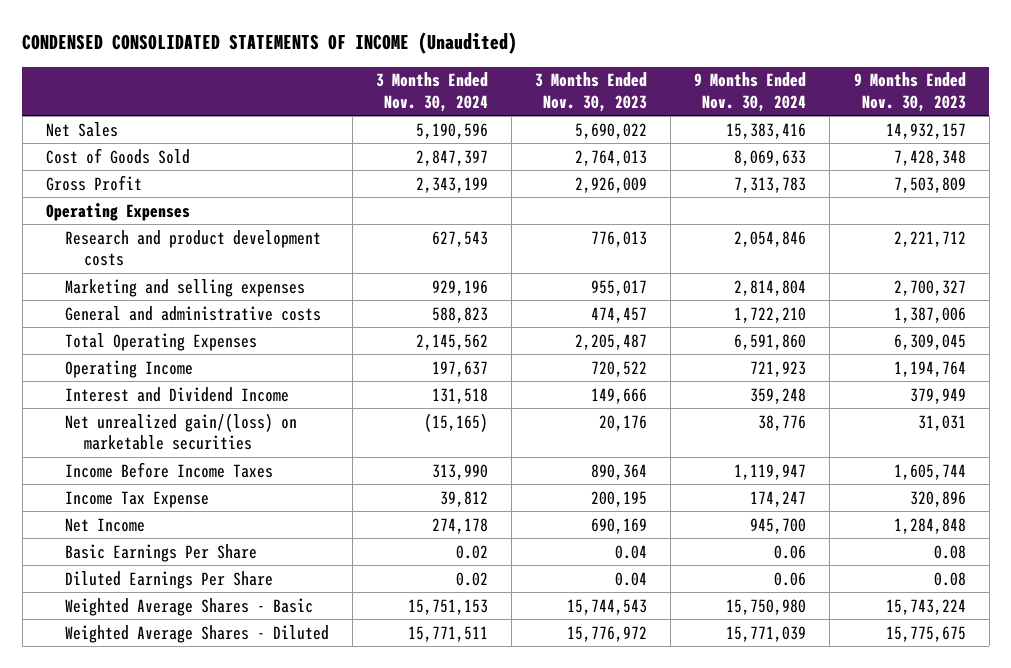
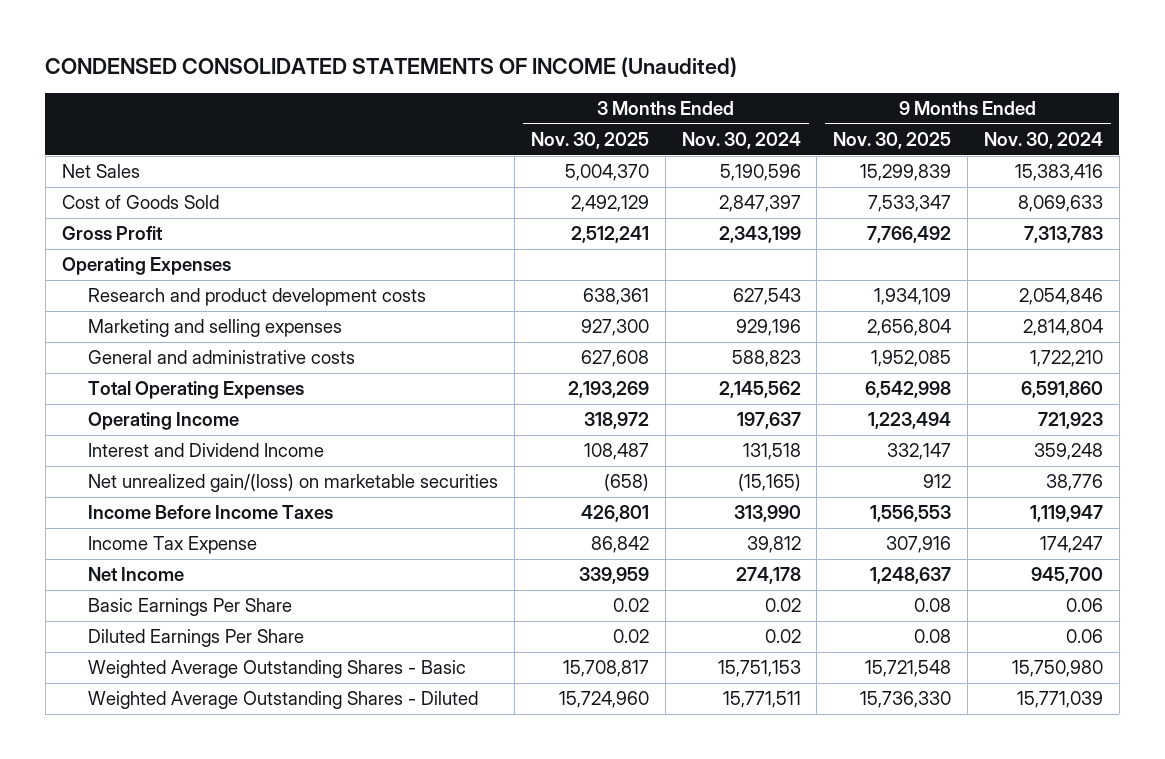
- | 3 Months Ended Nov. 30, 2024 | 3 Months Ended Nov. 30, 2023 | 9 Months Ended Nov. 30, 2024 | 9 Months Ended Nov. 30, 2023
+ | 3 Months Ended Nov. 30, 2025 | 3 Months Ended Nov. 30, 2024 | 9 Months Ended Nov. 30, 2025 | 9 Months Ended Nov. 30, 2024
- Weighted Average Shares - Basic | 15,751,153 | 15,744,543 | 15,750,980 | 15,743,224
- Weighted Average Shares - Diluted | 15,771,511 | 15,776,972 | 15,771,039 | 15,775,675
+ Weighted Average Outstanding Shares - Basic | 15,708,817 | 15,751,153 | 15,721,548 | 15,750,980
+ Weighted Average Outstanding Shares - Diluted | 15,724,960 | 15,771,511 | 15,736,330 | 15,771,039

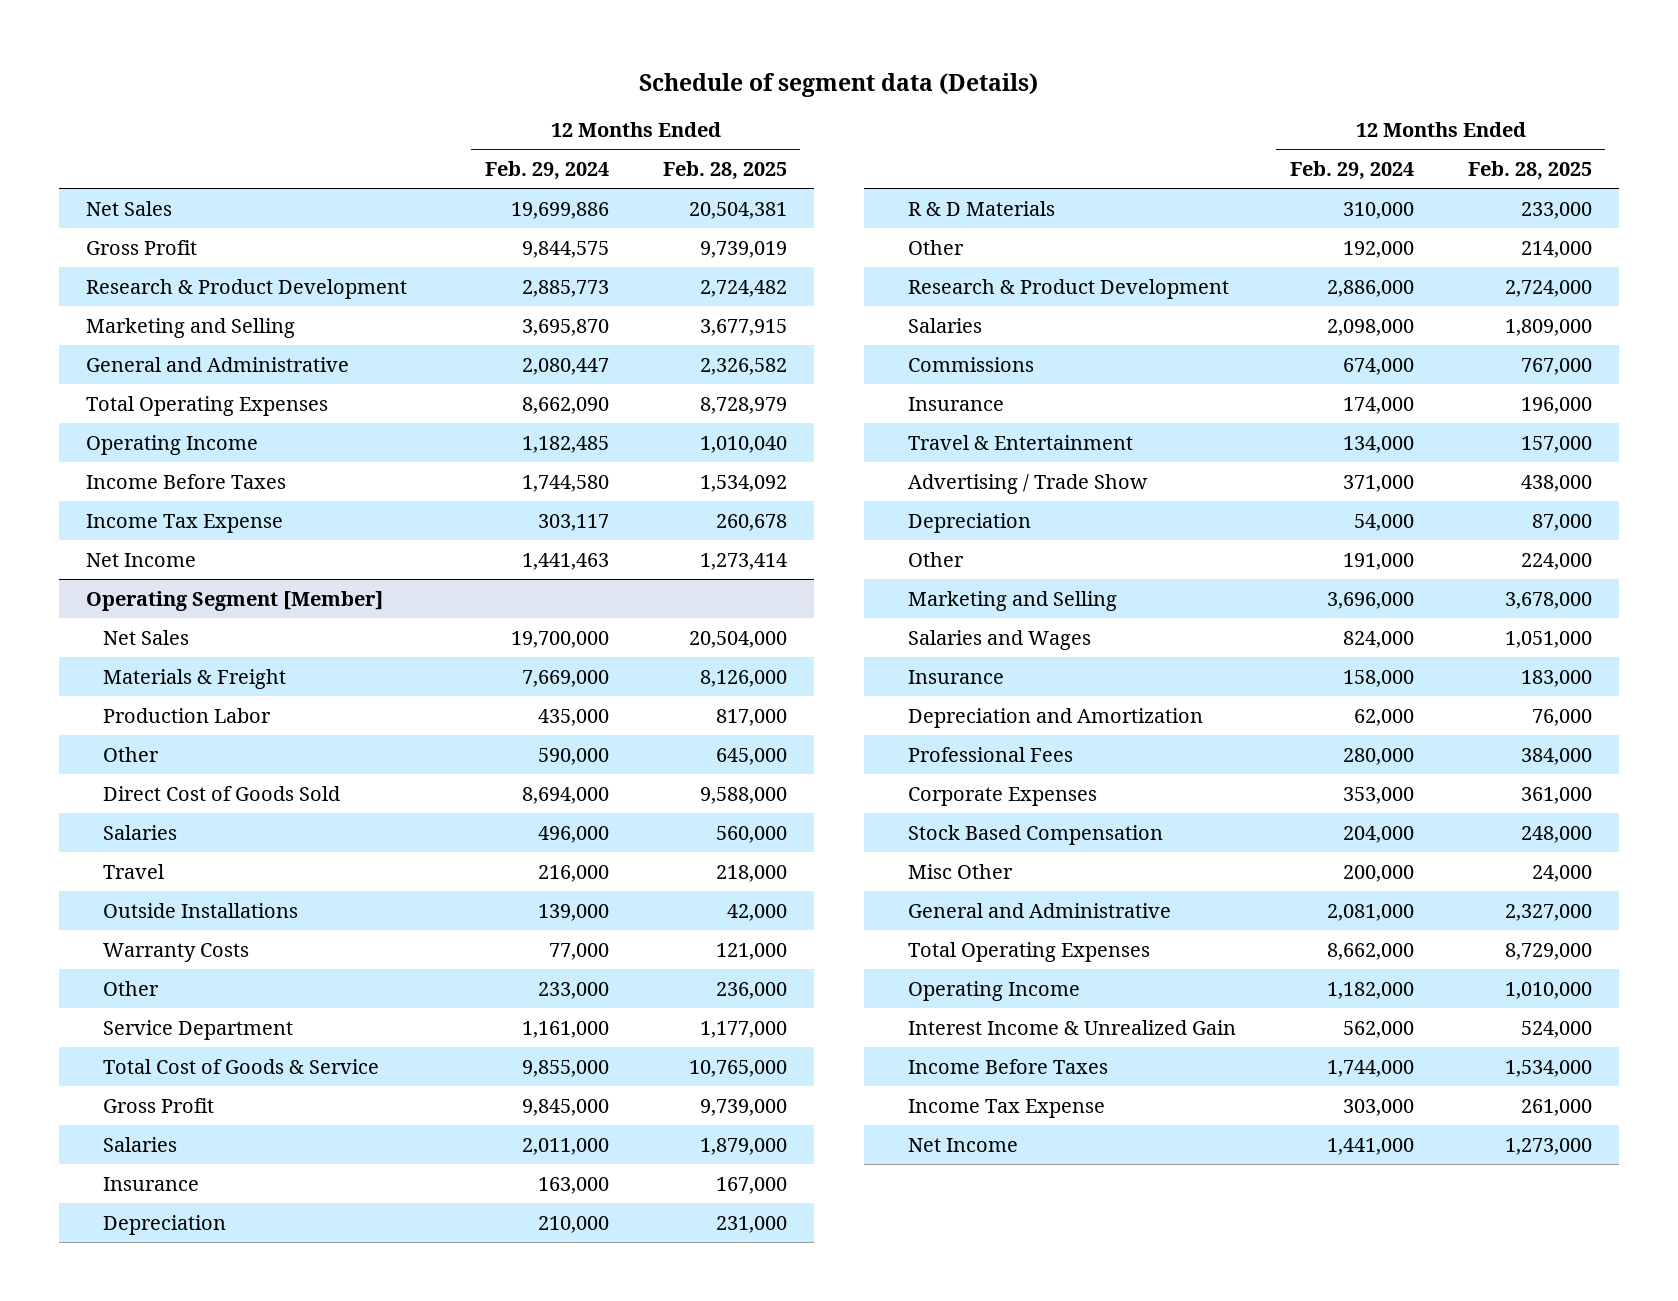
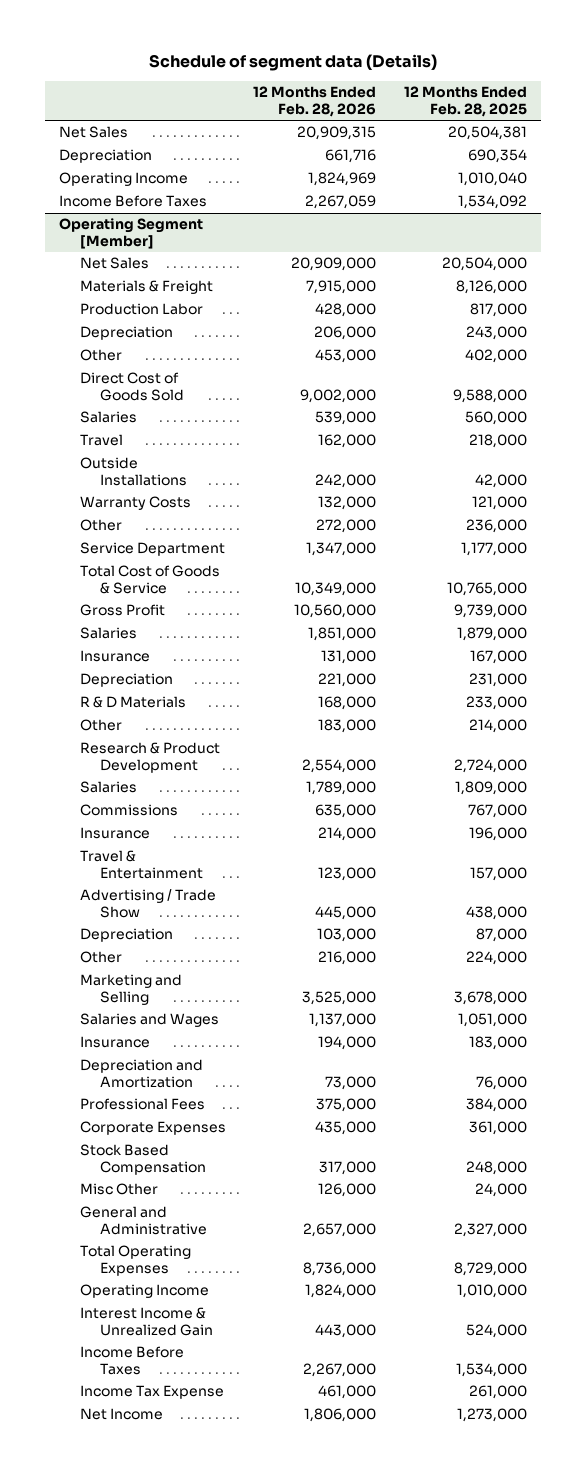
- | 12 Months Ended Feb. 29, 2024 | 12 Months Ended Feb. 28, 2025
+ | 12 Months Ended Feb. 28, 2026 | 12 Months Ended Feb. 28, 2025
- Gross Profit | 9,844,575 | 9,739,019
- Research & Product Development | 2,885,773 | 2,724,482
- Marketing and Selling | 3,695,870 | 3,677,915
- General and Administrative | 2,080,447 | 2,326,582
- Total Operating Expenses | 8,662,090 | 8,728,979
+ Depreciation | 661,716 | 690,354
- Income Tax Expense | 303,117 | 260,678
- Net Income | 1,441,463 | 1,273,414
@ Operating Segment [Member]
- Other | 590,000 | 645,000
+ Depreciation | 206,000 | 243,000
+ Other | 453,000 | 402,000

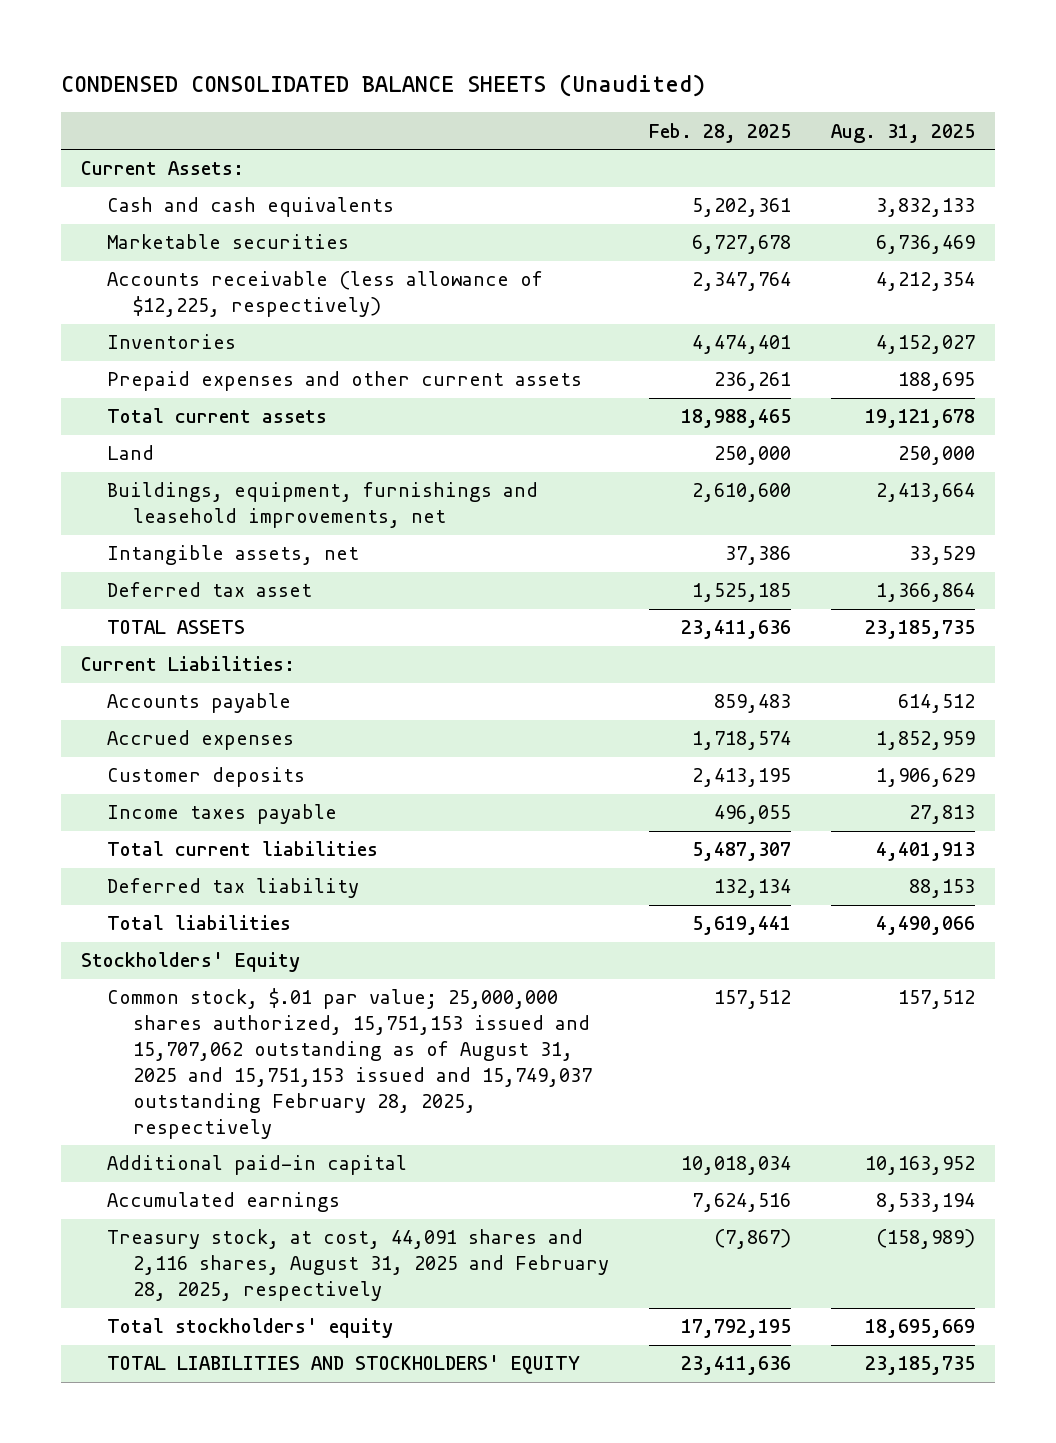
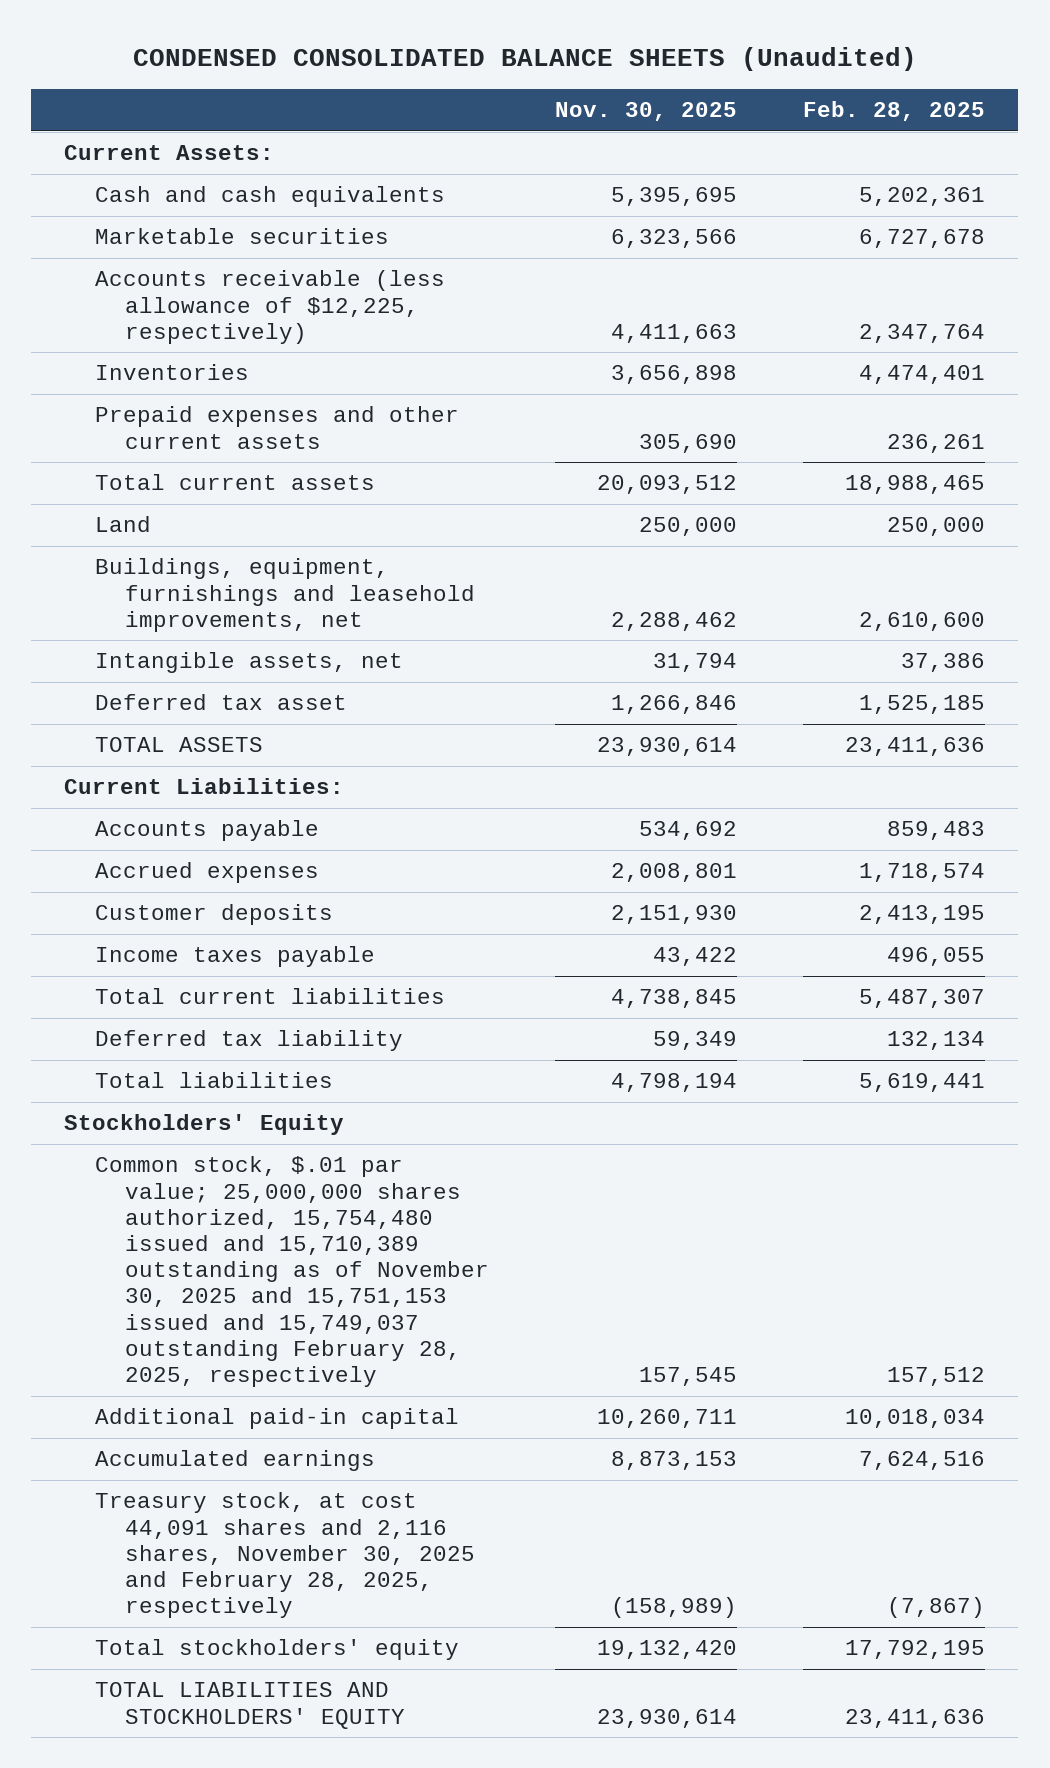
- | Feb. 28, 2025 | Aug. 31, 2025
+ | Nov. 30, 2025 | Feb. 28, 2025
- Common stock, $.01 par value; 25,000,000 shares authorized, 15,751,153 issued and 15,707,062 outstanding as of August 31, 2025 and 15,751,153 issued and 15,749,037 outstanding February 28, 2025, respectively | 157,512 | 157,512
+ Common stock, $.01 par value; 25,000,000 shares authorized, 15,754,480 issued and 15,710,389 outstanding as of November 30, 2025 and 15,751,153 issued and 15,749,037 outstanding February 28, 2025, respectively | 157,545 | 157,512
- Treasury stock, at cost, 44,091 shares and 2,116 shares, August 31, 2025 and February 28, 2025, respectively | (7,867) | (158,989)
+ Treasury stock, at cost 44,091 shares and 2,116 shares, November 30, 2025 and February 28, 2025, respectively | (158,989) | (7,867)

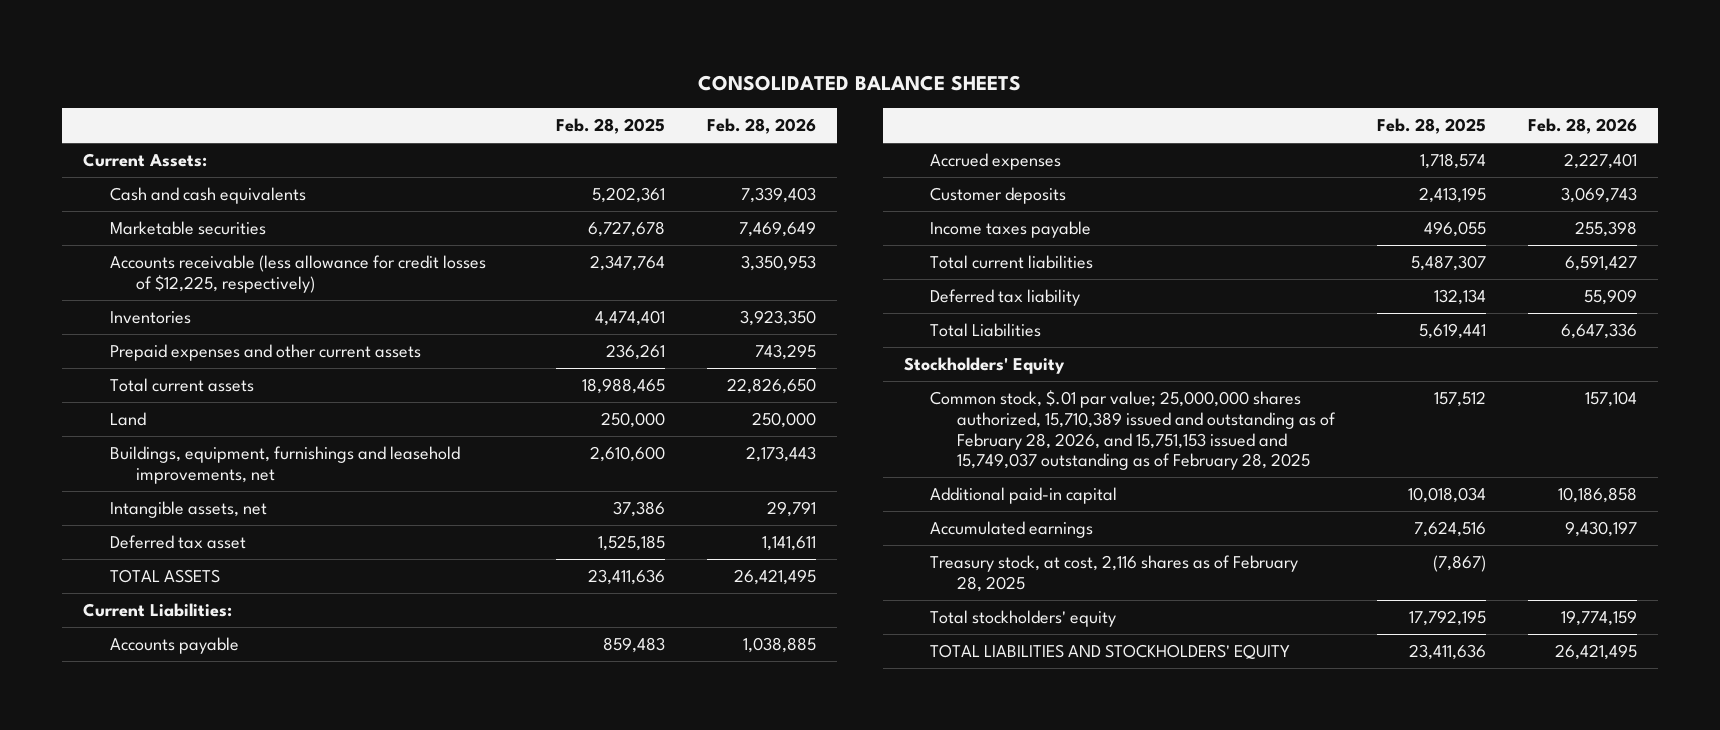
- CONDENSED CONSOLIDATED BALANCE SHEETS (Unaudited)
+ CONSOLIDATED BALANCE SHEETS
- | Nov. 30, 2025 | Feb. 28, 2025
+ | Feb. 28, 2025 | Feb. 28, 2026
- Accounts receivable (less allowance of $12,225, respectively) | 4,411,663 | 2,347,764
+ Accounts receivable (less allowance for credit losses of $12,225, respectively) | 2,347,764 | 3,350,953
- Total liabilities | 4,798,194 | 5,619,441
+ Total Liabilities | 5,619,441 | 6,647,336
- Common stock, $.01 par value; 25,000,000 shares authorized, 15,754,480 issued and 15,710,389 outstanding as of November 30, 2025 and 15,751,153 issued and 15,749,037 outstanding February 28, 2025, respectively | 157,545 | 157,512
+ Common stock, $.01 par value; 25,000,000 shares authorized, 15,710,389 issued and outstanding as of February 28, 2026, and 15,751,153 issued and 15,749,037 outstanding as of February 28, 2025 | 157,512 | 157,104
- Treasury stock, at cost 44,091 shares and 2,116 shares, November 30, 2025 and February 28, 2025, respectively | (158,989) | (7,867)
+ Treasury stock, at cost, 2,116 shares as of February 28, 2025 | (7,867) |

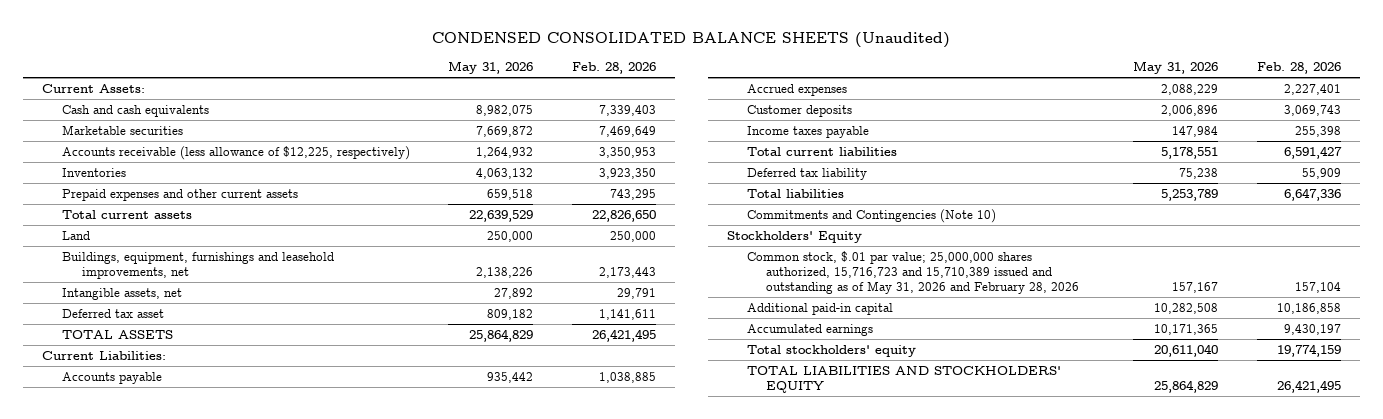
- CONSOLIDATED BALANCE SHEETS
+ CONDENSED CONSOLIDATED BALANCE SHEETS (Unaudited)
- | Feb. 28, 2025 | Feb. 28, 2026
+ | May 31, 2026 | Feb. 28, 2026
- Accounts receivable (less allowance for credit losses of $12,225, respectively) | 2,347,764 | 3,350,953
+ Accounts receivable (less allowance of $12,225, respectively) | 1,264,932 | 3,350,953
- Total Liabilities | 5,619,441 | 6,647,336
+ Total liabilities | 5,253,789 | 6,647,336
+ Commitments and Contingencies (Note 10)
- Common stock, $.01 par value; 25,000,000 shares authorized, 15,710,389 issued and outstanding as of February 28, 2026, and 15,751,153 issued and 15,749,037 outstanding as of February 28, 2025 | 157,512 | 157,104
+ Common stock, $.01 par value; 25,000,000 shares authorized, 15,716,723 and 15,710,389 issued and outstanding as of May 31, 2026 and February 28, 2026 | 157,167 | 157,104
- Treasury stock, at cost, 2,116 shares as of February 28, 2025 | (7,867) |

